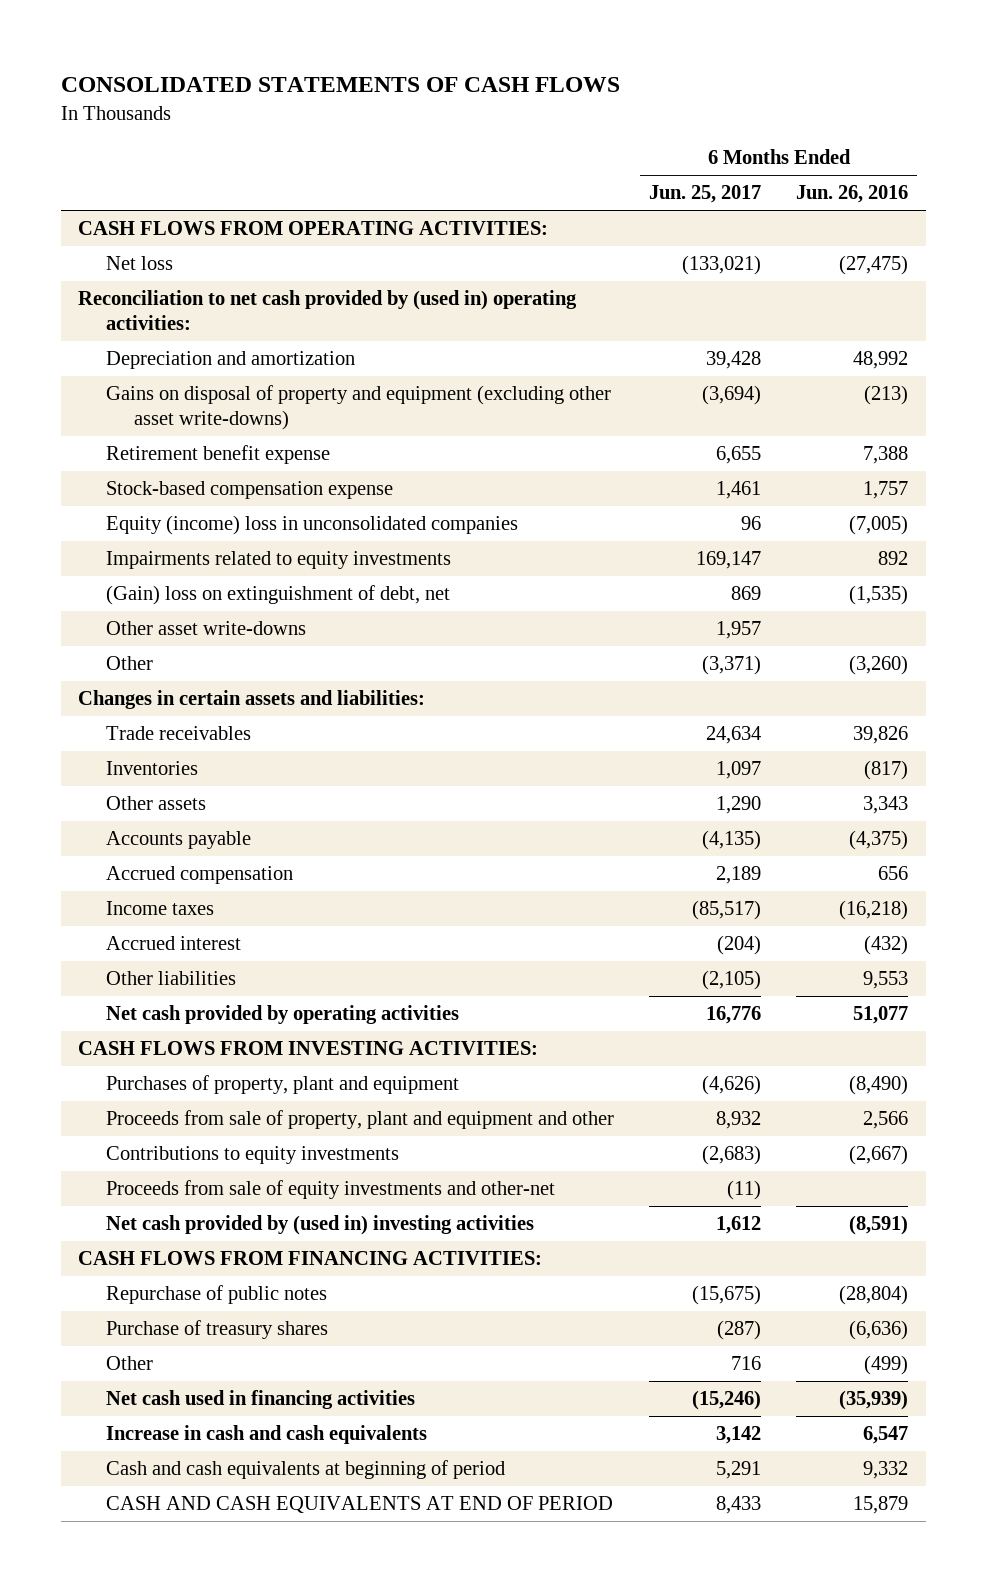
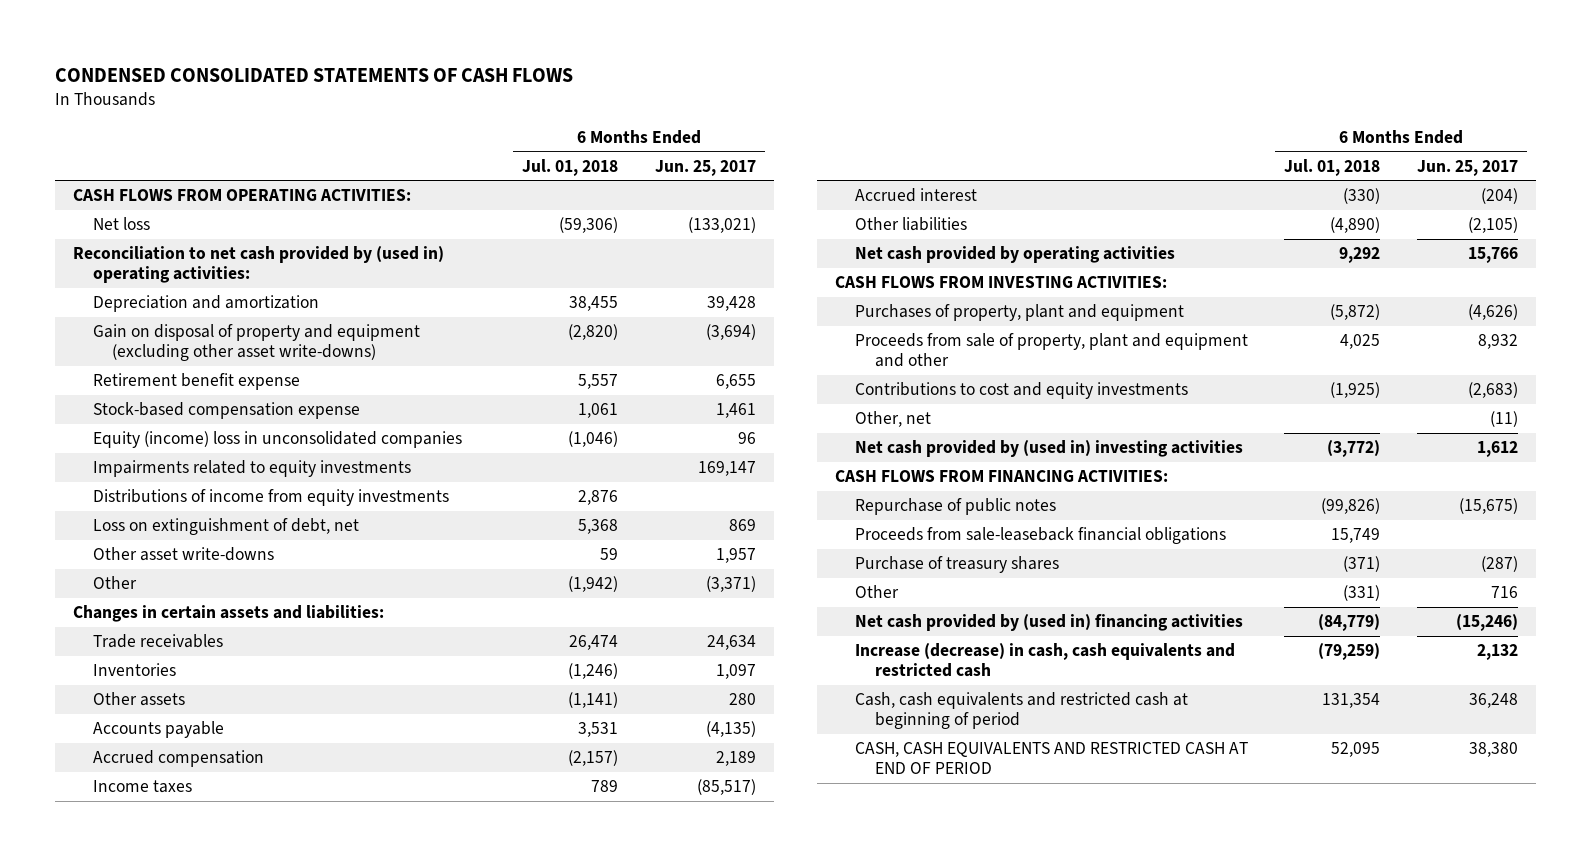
- CONSOLIDATED STATEMENTS OF CASH FLOWS
+ CONDENSED CONSOLIDATED STATEMENTS OF CASH FLOWS
- | 6 Months Ended Jun. 25, 2017 | 6 Months Ended Jun. 26, 2016
+ | 6 Months Ended Jul. 01, 2018 | 6 Months Ended Jun. 25, 2017
- Gains on disposal of property and equipment (excluding other asset write-downs) | (3,694) | (213)
+ Gain on disposal of property and equipment (excluding other asset write-downs) | (2,820) | (3,694)
- (Gain) loss on extinguishment of debt, net | 869 | (1,535)
+ Distributions of income from equity investments | 2,876 |
+ Loss on extinguishment of debt, net | 5,368 | 869
- Other assets | 1,290 | 3,343
+ Other assets | (1,141) | 280
- Net cash provided by operating activities | 16,776 | 51,077
+ Net cash provided by operating activities | 9,292 | 15,766
- Contributions to equity investments | (2,683) | (2,667)
- Proceeds from sale of equity investments and other-net | (11) |
+ Contributions to cost and equity investments | (1,925) | (2,683)
+ Other, net | | (11)
+ Proceeds from sale-leaseback financial obligations | 15,749 |
- Net cash used in financing activities | (15,246) | (35,939)
- Increase in cash and cash equivalents | 3,142 | 6,547
- Cash and cash equivalents at beginning of period | 5,291 | 9,332
- CASH AND CASH EQUIVALENTS AT END OF PERIOD | 8,433 | 15,879
+ Net cash provided by (used in) financing activities | (84,779) | (15,246)
+ Increase (decrease) in cash, cash equivalents and restricted cash | (79,259) | 2,132
+ Cash, cash equivalents and restricted cash at beginning of period | 131,354 | 36,248
+ CASH, CASH EQUIVALENTS AND RESTRICTED CASH AT END OF PERIOD | 52,095 | 38,380

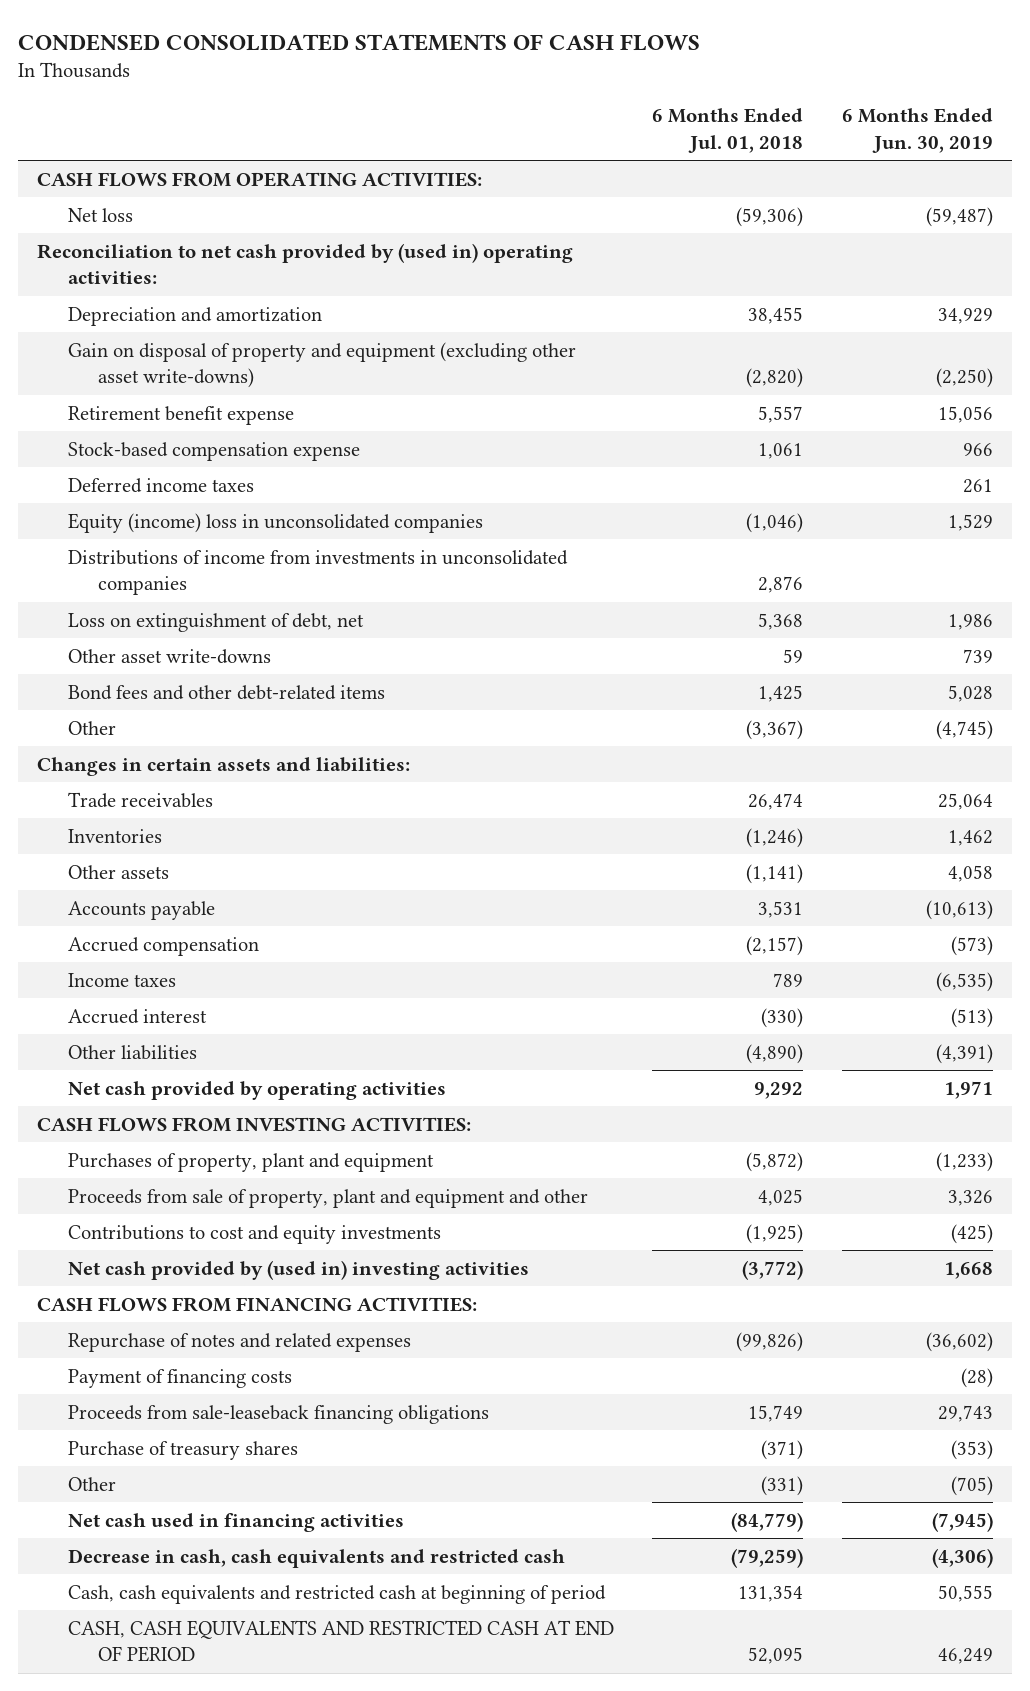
- | 6 Months Ended Jul. 01, 2018 | 6 Months Ended Jun. 25, 2017
+ | 6 Months Ended Jul. 01, 2018 | 6 Months Ended Jun. 30, 2019
+ Deferred income taxes | | 261
- Impairments related to equity investments | | 169,147
- Distributions of income from equity investments | 2,876 |
+ Distributions of income from investments in unconsolidated companies | 2,876 |
- Other | (1,942) | (3,371)
+ Bond fees and other debt-related items | 1,425 | 5,028
+ Other | (3,367) | (4,745)
- Other, net | | (11)
- Repurchase of public notes | (99,826) | (15,675)
- Proceeds from sale-leaseback financial obligations | 15,749 |
+ Repurchase of notes and related expenses | (99,826) | (36,602)
+ Payment of financing costs | | (28)
+ Proceeds from sale-leaseback financing obligations | 15,749 | 29,743
- Net cash provided by (used in) financing activities | (84,779) | (15,246)
- Increase (decrease) in cash, cash equivalents and restricted cash | (79,259) | 2,132
+ Net cash used in financing activities | (84,779) | (7,945)
+ Decrease in cash, cash equivalents and restricted cash | (79,259) | (4,306)

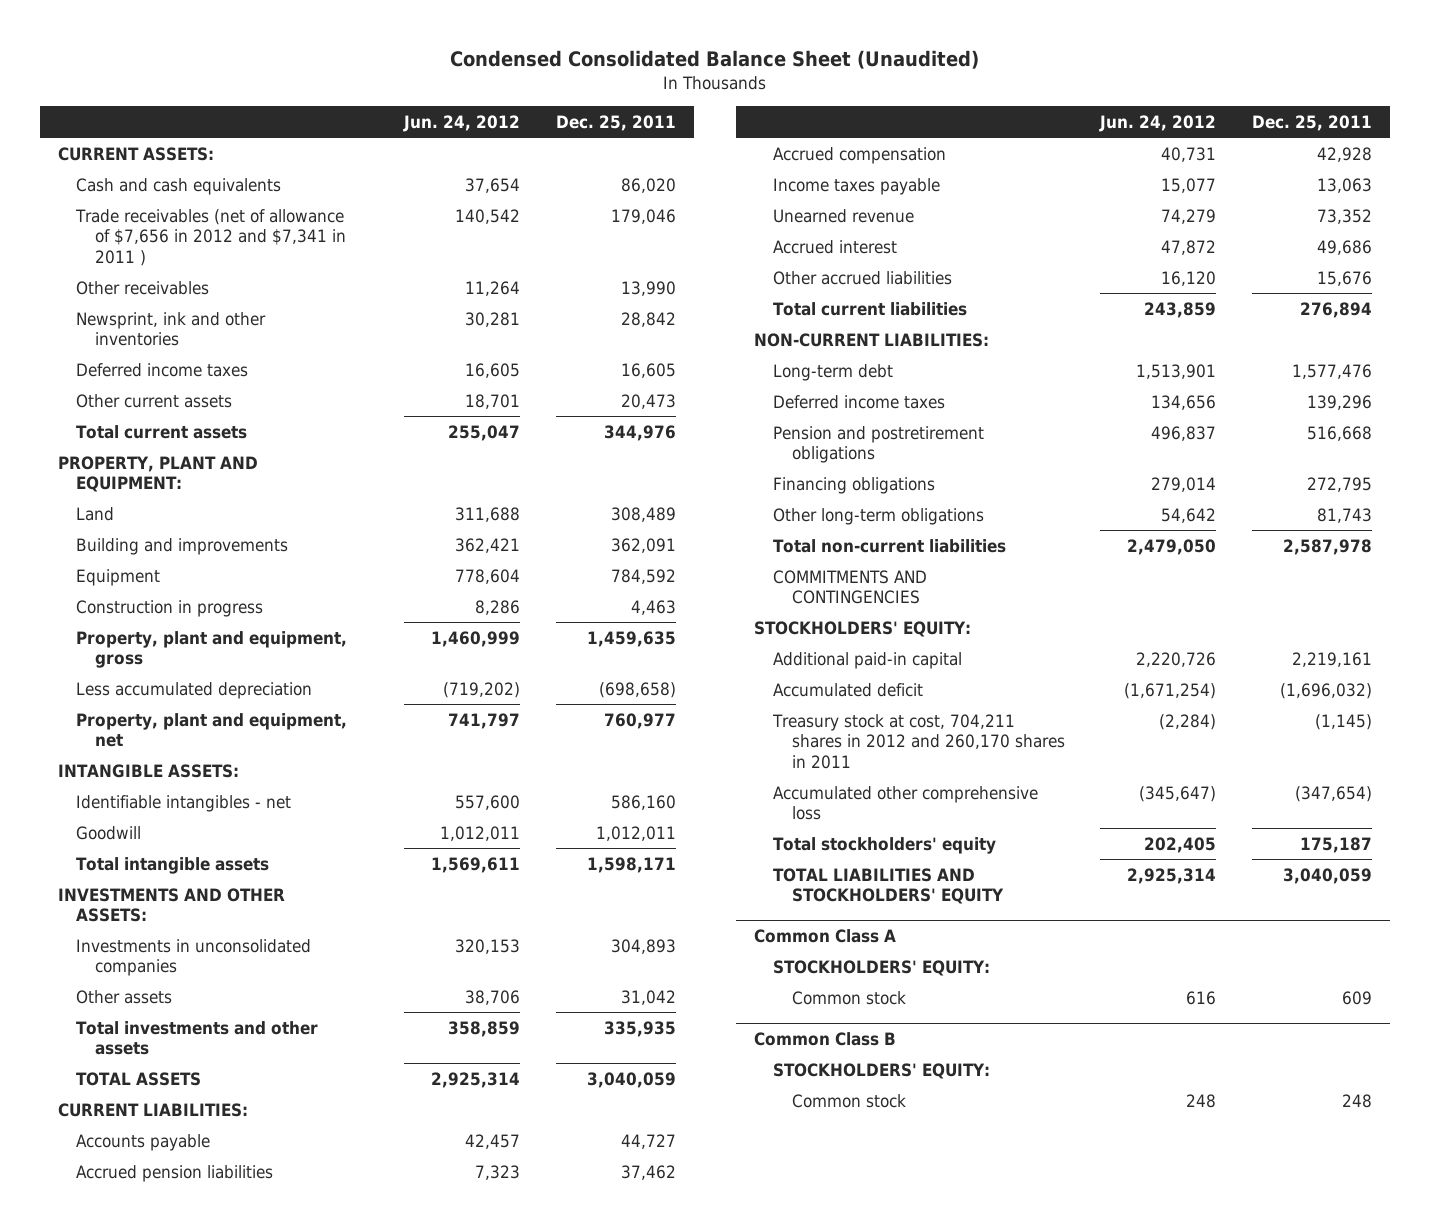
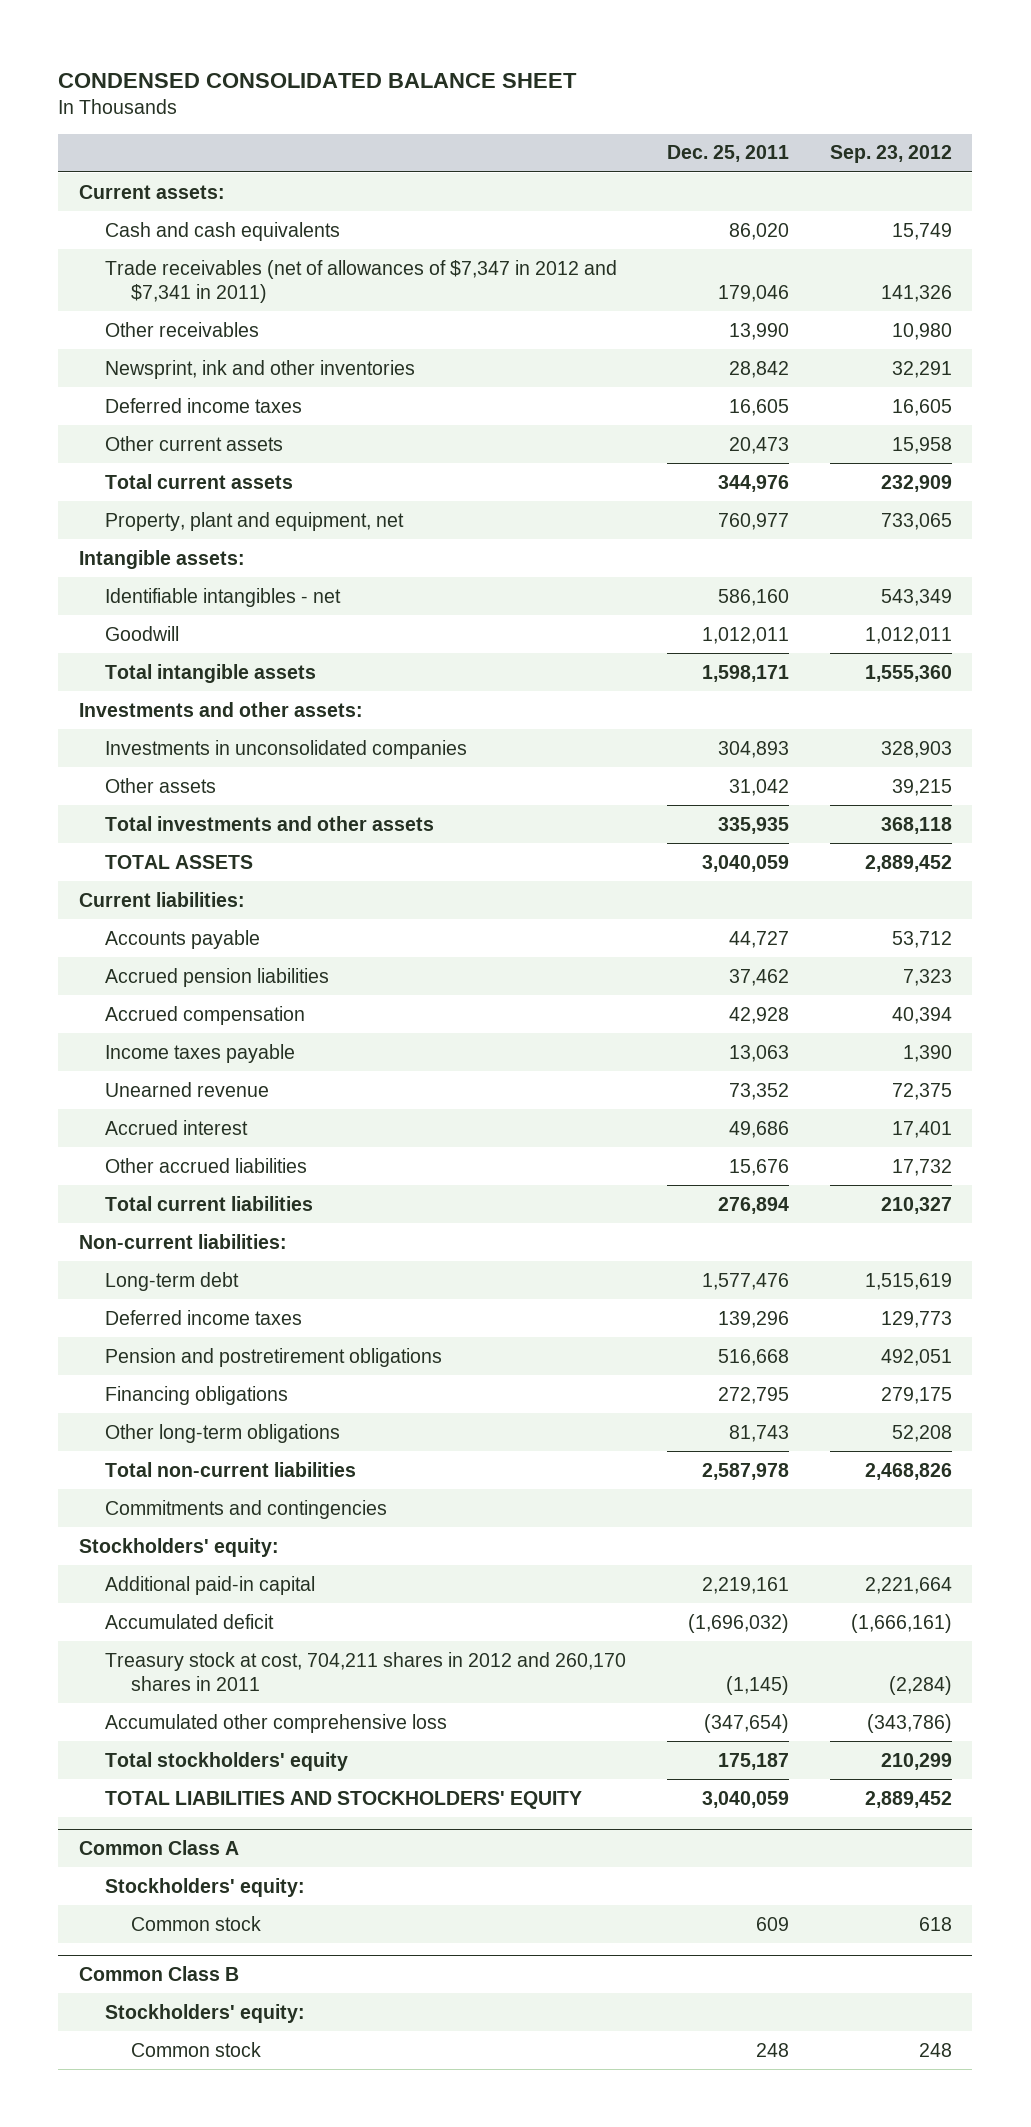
- Condensed Consolidated Balance Sheet (Unaudited)
+ CONDENSED CONSOLIDATED BALANCE SHEET
- | Jun. 24, 2012 | Dec. 25, 2011
+ | Dec. 25, 2011 | Sep. 23, 2012
- CURRENT ASSETS:
+ Current assets:
- Trade receivables (net of allowance of $7,656 in 2012 and $7,341 in 2011 ) | 140,542 | 179,046
+ Trade receivables (net of allowances of $7,347 in 2012 and $7,341 in 2011) | 179,046 | 141,326
- PROPERTY, PLANT AND EQUIPMENT:
- Land | 311,688 | 308,489
- Building and improvements | 362,421 | 362,091
- Equipment | 778,604 | 784,592
- Construction in progress | 8,286 | 4,463
- Property, plant and equipment, gross | 1,460,999 | 1,459,635
- Less accumulated depreciation | (719,202) | (698,658)
- INTANGIBLE ASSETS:
+ Intangible assets:
- INVESTMENTS AND OTHER ASSETS:
+ Investments and other assets:
- CURRENT LIABILITIES:
+ Current liabilities:
- NON-CURRENT LIABILITIES:
+ Non-current liabilities:
- COMMITMENTS AND CONTINGENCIES
- STOCKHOLDERS' EQUITY:
+ Commitments and contingencies
+ Stockholders' equity:
@ Common Class A
- STOCKHOLDERS' EQUITY:
+ Stockholders' equity:
@ Common Class B
- STOCKHOLDERS' EQUITY:
+ Stockholders' equity:

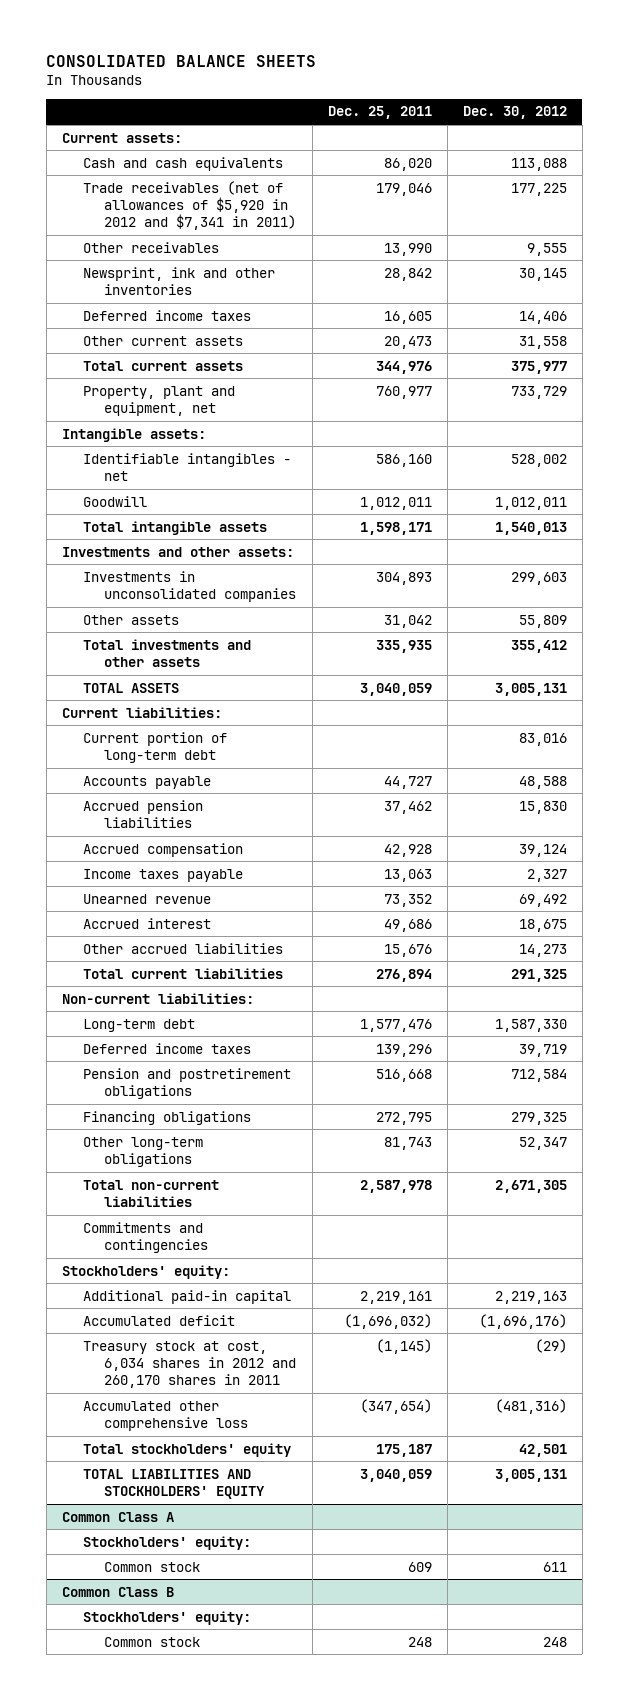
- CONDENSED CONSOLIDATED BALANCE SHEET
+ CONSOLIDATED BALANCE SHEETS
- | Dec. 25, 2011 | Sep. 23, 2012
+ | Dec. 25, 2011 | Dec. 30, 2012
- Trade receivables (net of allowances of $7,347 in 2012 and $7,341 in 2011) | 179,046 | 141,326
+ Trade receivables (net of allowances of $5,920 in 2012 and $7,341 in 2011) | 179,046 | 177,225
+ Current portion of long-term debt | | 83,016
- Treasury stock at cost, 704,211 shares in 2012 and 260,170 shares in 2011 | (1,145) | (2,284)
+ Treasury stock at cost, 6,034 shares in 2012 and 260,170 shares in 2011 | (1,145) | (29)

